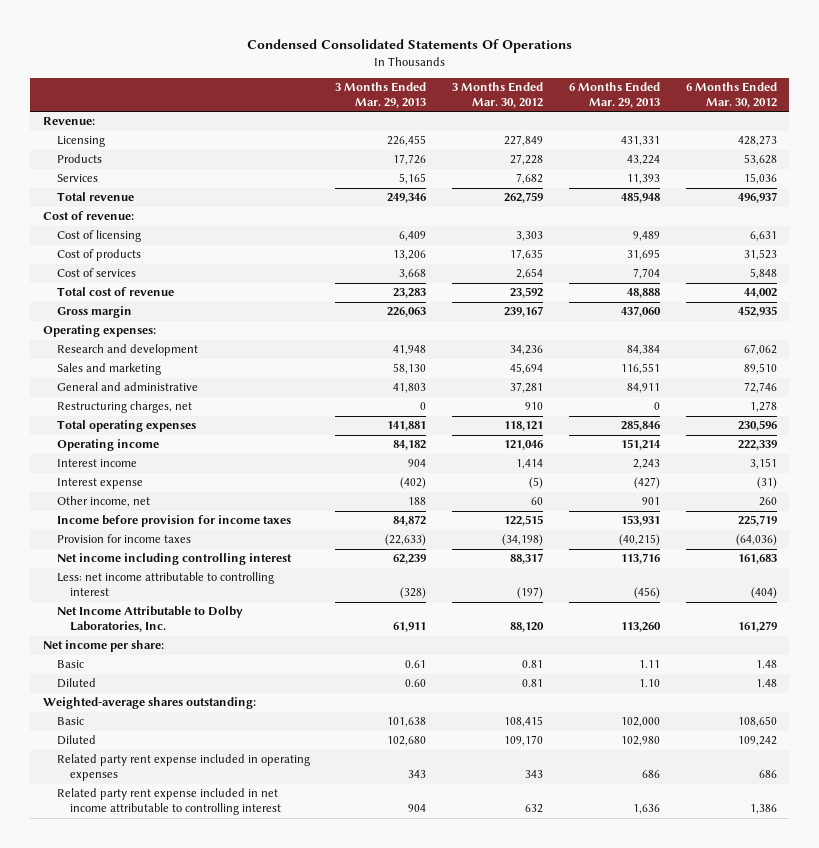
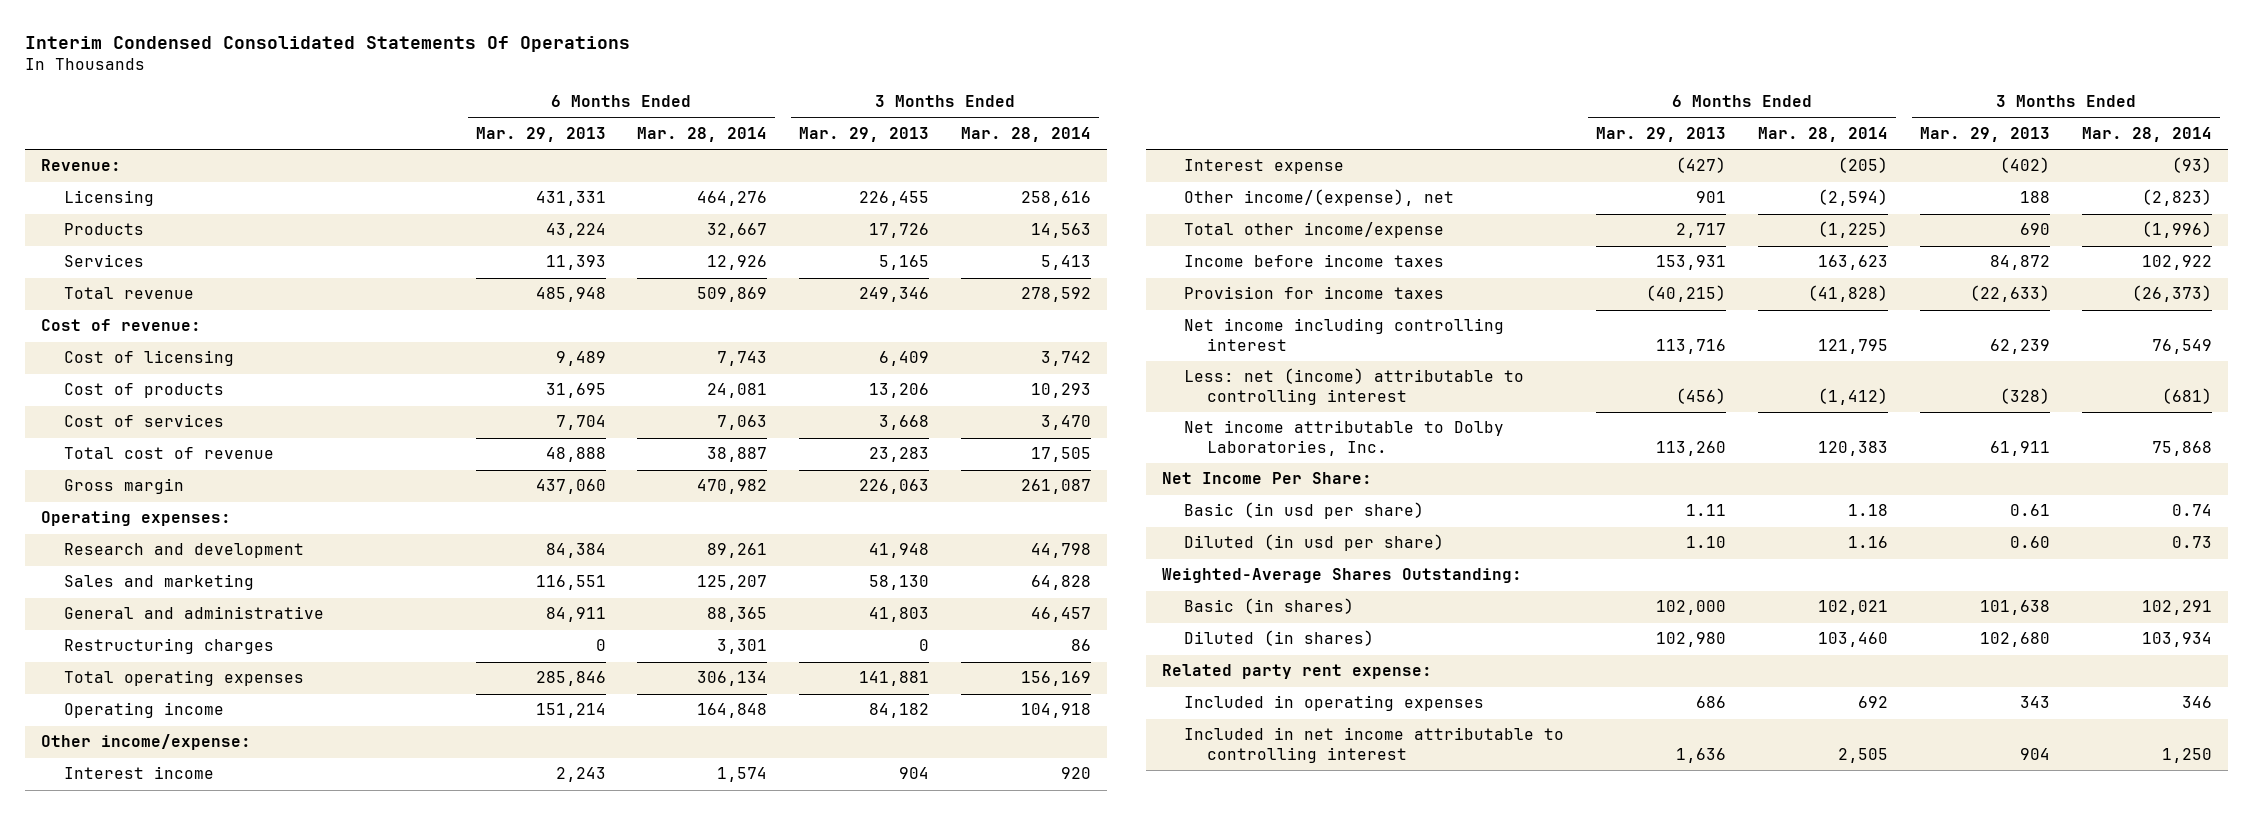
- Condensed Consolidated Statements Of Operations
+ Interim Condensed Consolidated Statements Of Operations
- | 3 Months Ended Mar. 29, 2013 | 3 Months Ended Mar. 30, 2012 | 6 Months Ended Mar. 29, 2013 | 6 Months Ended Mar. 30, 2012
+ | 6 Months Ended Mar. 29, 2013 | 6 Months Ended Mar. 28, 2014 | 3 Months Ended Mar. 29, 2013 | 3 Months Ended Mar. 28, 2014
- Restructuring charges, net | 0 | 910 | 0 | 1,278
+ Restructuring charges | 0 | 3,301 | 0 | 86
+ Other income/expense:
- Other income, net | 188 | 60 | 901 | 260
- Income before provision for income taxes | 84,872 | 122,515 | 153,931 | 225,719
+ Other income/(expense), net | 901 | (2,594) | 188 | (2,823)
+ Total other income/expense | 2,717 | (1,225) | 690 | (1,996)
+ Income before income taxes | 153,931 | 163,623 | 84,872 | 102,922
- Less: net income attributable to controlling interest | (328) | (197) | (456) | (404)
- Net Income Attributable to Dolby Laboratories, Inc. | 61,911 | 88,120 | 113,260 | 161,279
- Net income per share:
- Basic | 0.61 | 0.81 | 1.11 | 1.48
- Diluted | 0.60 | 0.81 | 1.10 | 1.48
- Weighted-average shares outstanding:
- Basic | 101,638 | 108,415 | 102,000 | 108,650
- Diluted | 102,680 | 109,170 | 102,980 | 109,242
- Related party rent expense included in operating expenses | 343 | 343 | 686 | 686
- Related party rent expense included in net income attributable to controlling interest | 904 | 632 | 1,636 | 1,386
+ Less: net (income) attributable to controlling interest | (456) | (1,412) | (328) | (681)
+ Net income attributable to Dolby Laboratories, Inc. | 113,260 | 120,383 | 61,911 | 75,868
+ Net Income Per Share:
+ Basic (in usd per share) | 1.11 | 1.18 | 0.61 | 0.74
+ Diluted (in usd per share) | 1.10 | 1.16 | 0.60 | 0.73
+ Weighted-Average Shares Outstanding:
+ Basic (in shares) | 102,000 | 102,021 | 101,638 | 102,291
+ Diluted (in shares) | 102,980 | 103,460 | 102,680 | 103,934
+ Related party rent expense:
+ Included in operating expenses | 686 | 692 | 343 | 346
+ Included in net income attributable to controlling interest | 1,636 | 2,505 | 904 | 1,250

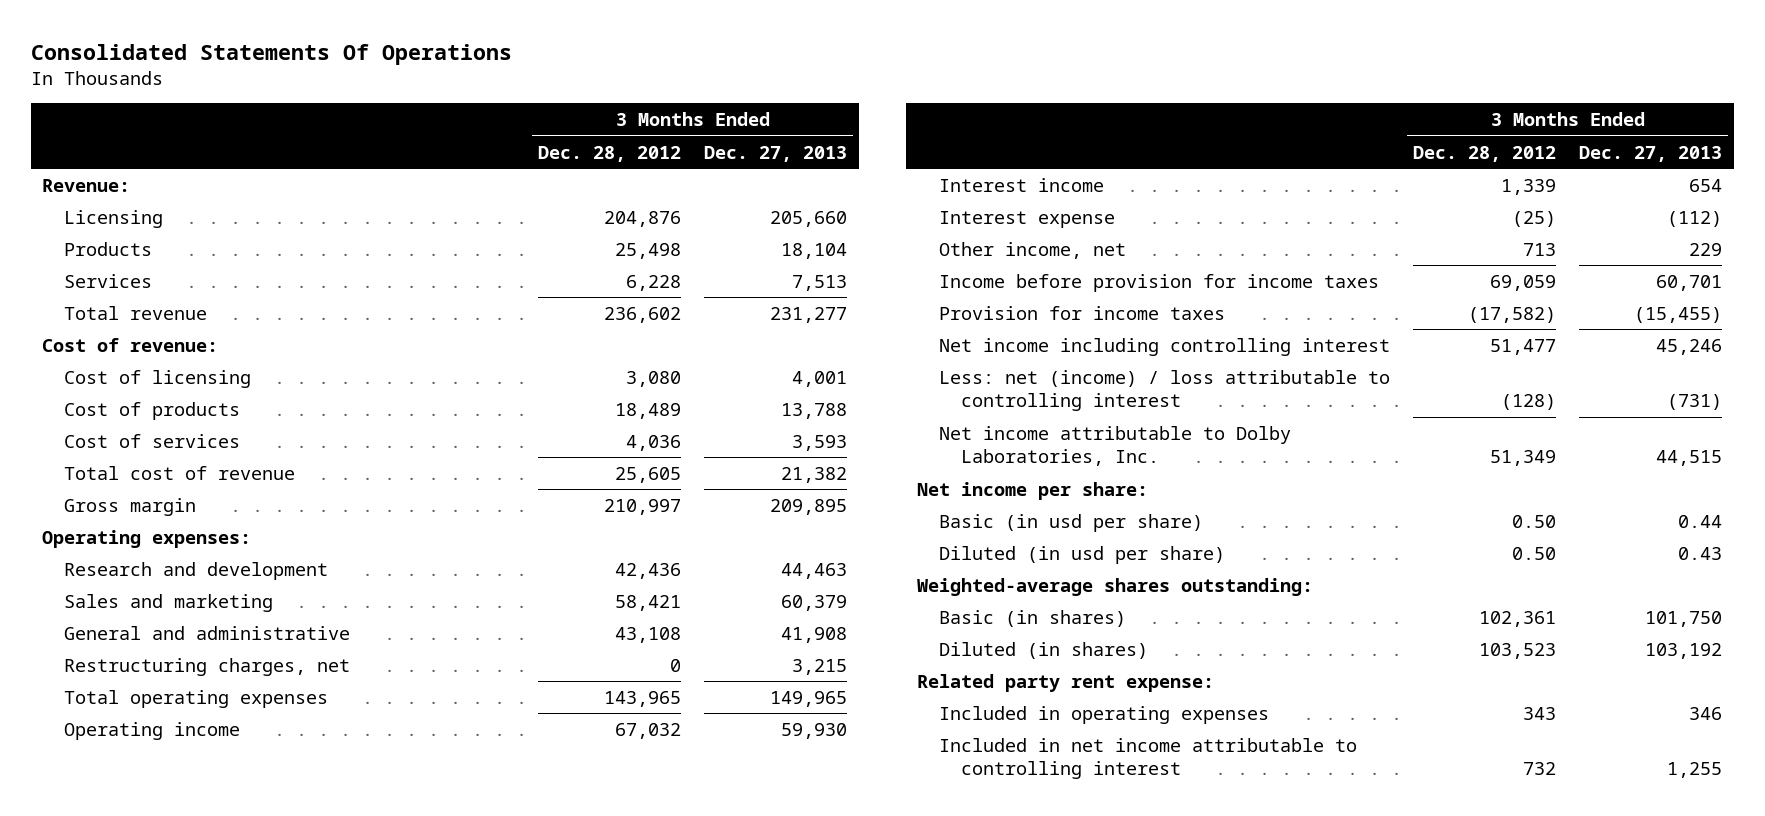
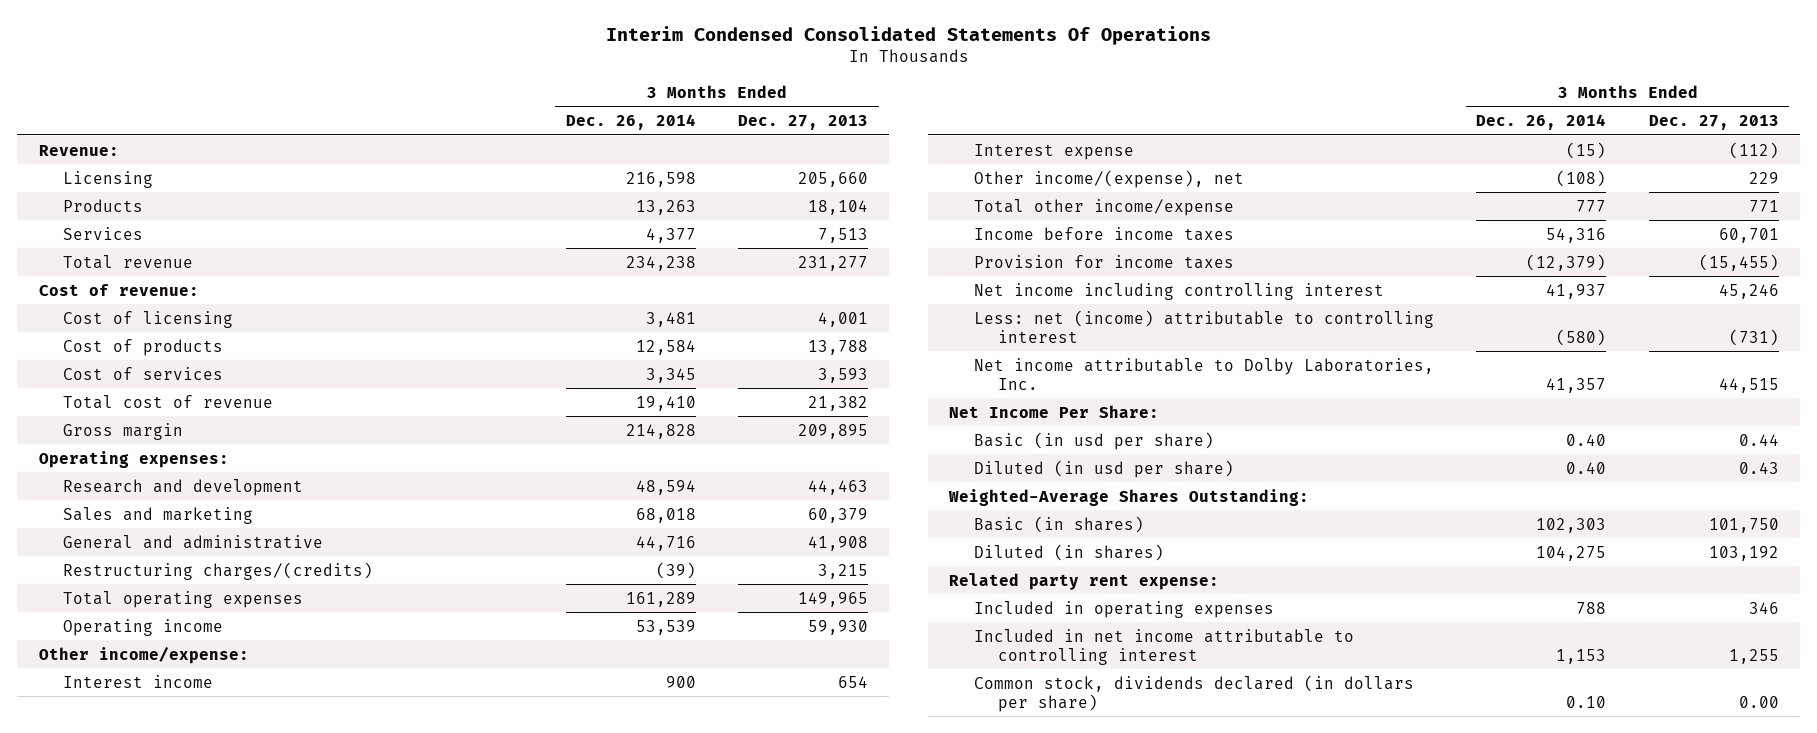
- Consolidated Statements Of Operations
+ Interim Condensed Consolidated Statements Of Operations
- | 3 Months Ended Dec. 28, 2012 | 3 Months Ended Dec. 27, 2013
+ | 3 Months Ended Dec. 26, 2014 | 3 Months Ended Dec. 27, 2013
- Restructuring charges, net | 0 | 3,215
+ Restructuring charges/(credits) | (39) | 3,215
+ Other income/expense:
- Other income, net | 713 | 229
- Income before provision for income taxes | 69,059 | 60,701
+ Other income/(expense), net | (108) | 229
+ Total other income/expense | 777 | 771
+ Income before income taxes | 54,316 | 60,701
- Less: net (income) / loss attributable to controlling interest | (128) | (731)
+ Less: net (income) attributable to controlling interest | (580) | (731)
- Net income per share:
+ Net Income Per Share:
- Weighted-average shares outstanding:
+ Weighted-Average Shares Outstanding:
+ Common stock, dividends declared (in dollars per share) | 0.10 | 0.00

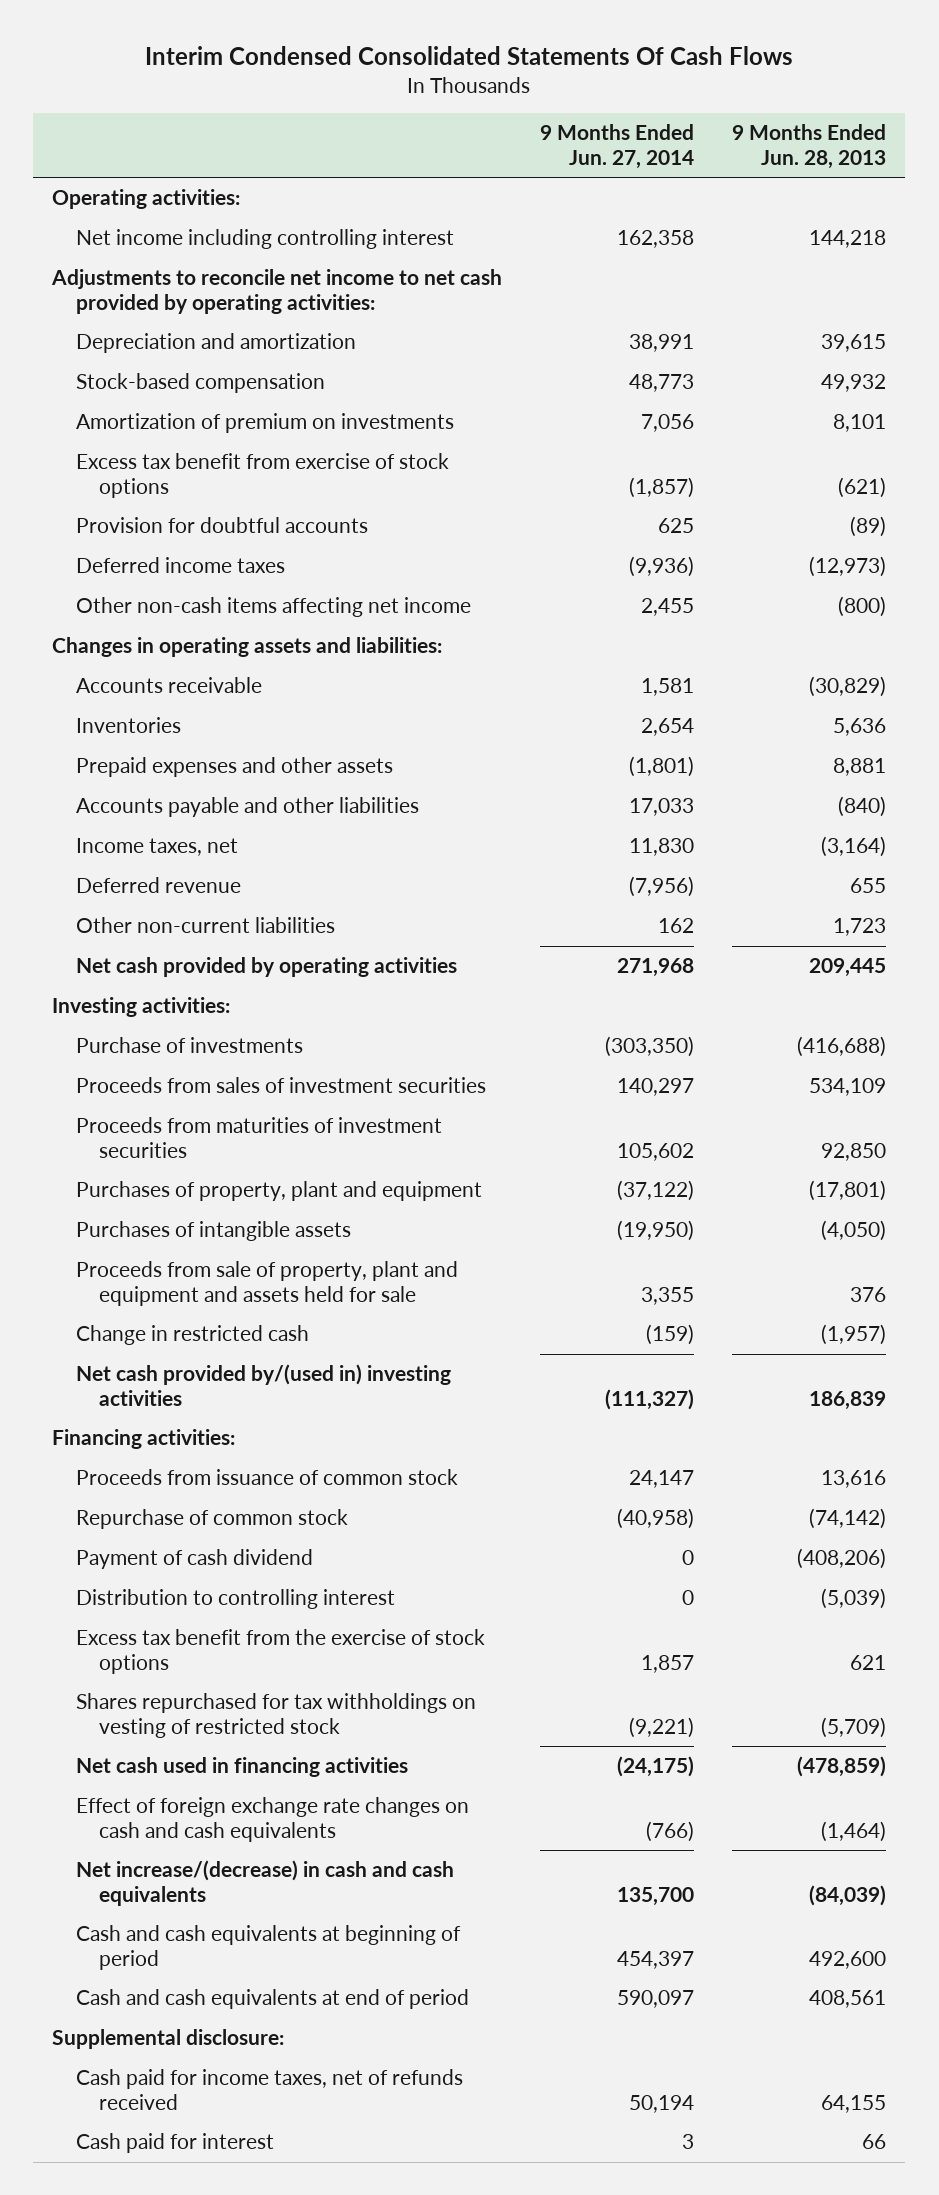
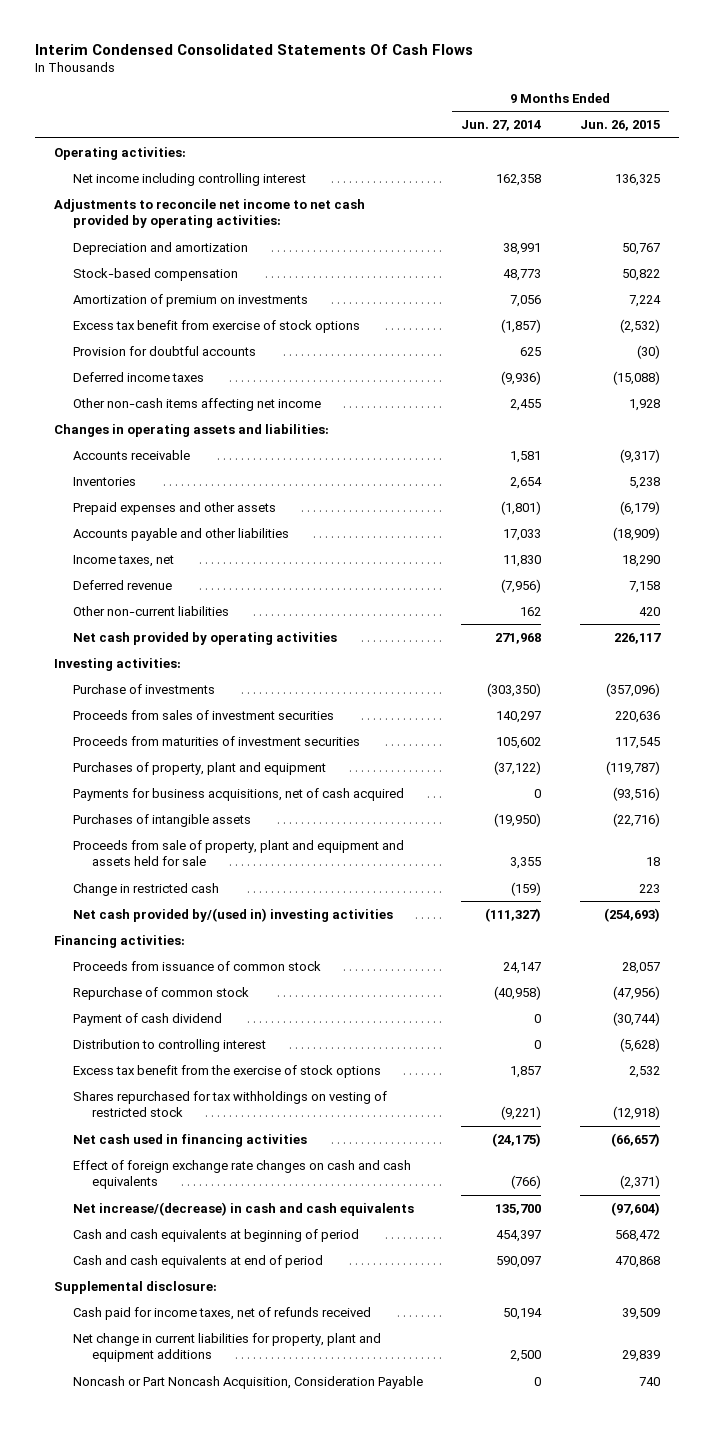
- | 9 Months Ended Jun. 27, 2014 | 9 Months Ended Jun. 28, 2013
+ | 9 Months Ended Jun. 27, 2014 | 9 Months Ended Jun. 26, 2015
+ Payments for business acquisitions, net of cash acquired | 0 | (93,516)
- Cash paid for interest | 3 | 66
+ Net change in current liabilities for property, plant and equipment additions | 2,500 | 29,839
+ Noncash or Part Noncash Acquisition, Consideration Payable | 0 | 740

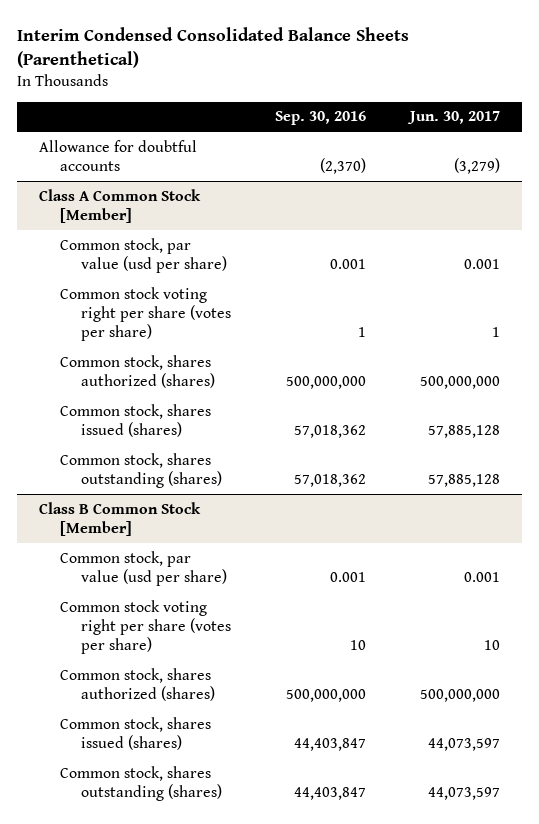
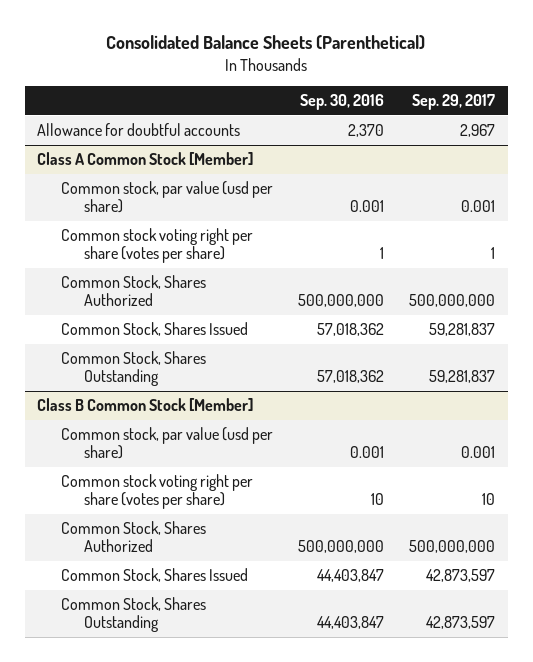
- Interim Condensed Consolidated Balance Sheets (Parenthetical)
+ Consolidated Balance Sheets (Parenthetical)
- | Sep. 30, 2016 | Jun. 30, 2017
+ | Sep. 30, 2016 | Sep. 29, 2017
- Allowance for doubtful accounts | (2,370) | (3,279)
+ Allowance for doubtful accounts | 2,370 | 2,967
@ Class A Common Stock [Member]
- Common stock, shares authorized (shares) | 500,000,000 | 500,000,000
- Common stock, shares issued (shares) | 57,018,362 | 57,885,128
- Common stock, shares outstanding (shares) | 57,018,362 | 57,885,128
+ Common Stock, Shares Authorized | 500,000,000 | 500,000,000
+ Common Stock, Shares Issued | 57,018,362 | 59,281,837
+ Common Stock, Shares Outstanding | 57,018,362 | 59,281,837
@ Class B Common Stock [Member]
- Common stock, shares authorized (shares) | 500,000,000 | 500,000,000
- Common stock, shares issued (shares) | 44,403,847 | 44,073,597
- Common stock, shares outstanding (shares) | 44,403,847 | 44,073,597
+ Common Stock, Shares Authorized | 500,000,000 | 500,000,000
+ Common Stock, Shares Issued | 44,403,847 | 42,873,597
+ Common Stock, Shares Outstanding | 44,403,847 | 42,873,597

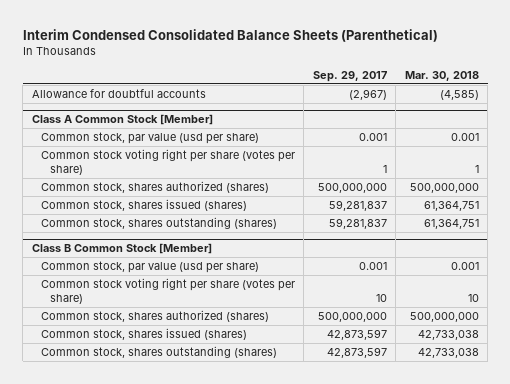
- Consolidated Balance Sheets (Parenthetical)
+ Interim Condensed Consolidated Balance Sheets (Parenthetical)
- | Sep. 30, 2016 | Sep. 29, 2017
+ | Sep. 29, 2017 | Mar. 30, 2018
- Allowance for doubtful accounts | 2,370 | 2,967
+ Allowance for doubtful accounts | (2,967) | (4,585)
@ Class A Common Stock [Member]
- Common Stock, Shares Authorized | 500,000,000 | 500,000,000
- Common Stock, Shares Issued | 57,018,362 | 59,281,837
- Common Stock, Shares Outstanding | 57,018,362 | 59,281,837
+ Common stock, shares authorized (shares) | 500,000,000 | 500,000,000
+ Common stock, shares issued (shares) | 59,281,837 | 61,364,751
+ Common stock, shares outstanding (shares) | 59,281,837 | 61,364,751
@ Class B Common Stock [Member]
- Common Stock, Shares Authorized | 500,000,000 | 500,000,000
- Common Stock, Shares Issued | 44,403,847 | 42,873,597
- Common Stock, Shares Outstanding | 44,403,847 | 42,873,597
+ Common stock, shares authorized (shares) | 500,000,000 | 500,000,000
+ Common stock, shares issued (shares) | 42,873,597 | 42,733,038
+ Common stock, shares outstanding (shares) | 42,873,597 | 42,733,038

